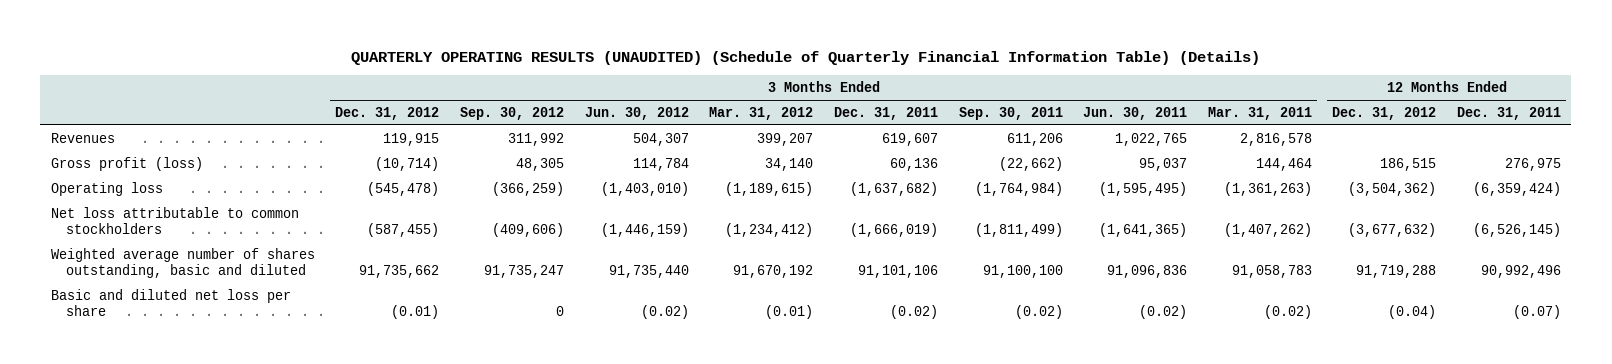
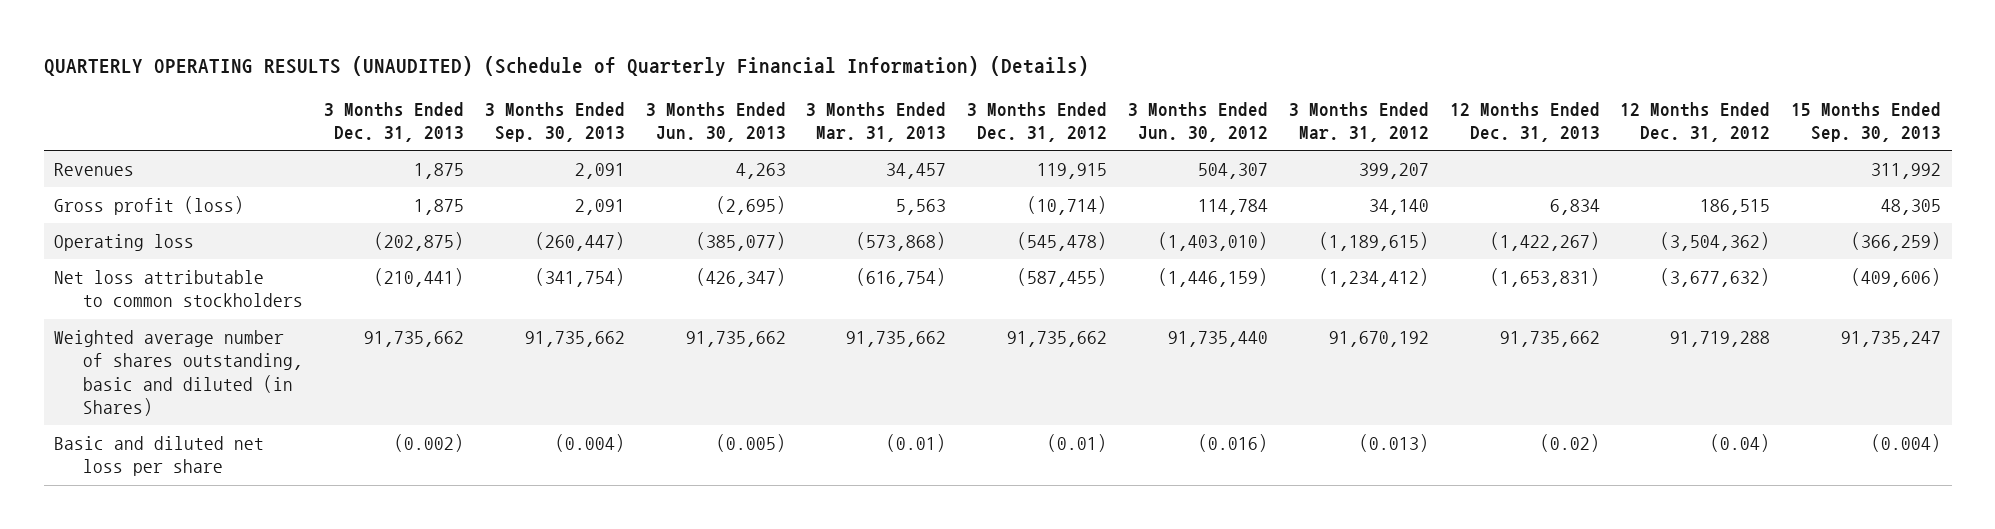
- QUARTERLY OPERATING RESULTS (UNAUDITED) (Schedule of Quarterly Financial Information Table) (Details)
+ QUARTERLY OPERATING RESULTS (UNAUDITED) (Schedule of Quarterly Financial Information) (Details)
- | 3 Months Ended Dec. 31, 2012 | 3 Months Ended Sep. 30, 2012 | 3 Months Ended Jun. 30, 2012 | 3 Months Ended Mar. 31, 2012 | 3 Months Ended Dec. 31, 2011 | 3 Months Ended Sep. 30, 2011 | 3 Months Ended Jun. 30, 2011 | 3 Months Ended Mar. 31, 2011 | 12 Months Ended Dec. 31, 2012 | 12 Months Ended Dec. 31, 2011
+ | 3 Months Ended Dec. 31, 2013 | 3 Months Ended Sep. 30, 2013 | 3 Months Ended Jun. 30, 2013 | 3 Months Ended Mar. 31, 2013 | 3 Months Ended Dec. 31, 2012 | 3 Months Ended Jun. 30, 2012 | 3 Months Ended Mar. 31, 2012 | 12 Months Ended Dec. 31, 2013 | 12 Months Ended Dec. 31, 2012 | 15 Months Ended Sep. 30, 2013
- Weighted average number of shares outstanding, basic and diluted | 91,735,662 | 91,735,247 | 91,735,440 | 91,670,192 | 91,101,106 | 91,100,100 | 91,096,836 | 91,058,783 | 91,719,288 | 90,992,496
- Basic and diluted net loss per share | (0.01) | 0 | (0.02) | (0.01) | (0.02) | (0.02) | (0.02) | (0.02) | (0.04) | (0.07)
+ Weighted average number of shares outstanding, basic and diluted (in Shares) | 91,735,662 | 91,735,662 | 91,735,662 | 91,735,662 | 91,735,662 | 91,735,440 | 91,670,192 | 91,735,662 | 91,719,288 | 91,735,247
+ Basic and diluted net loss per share | (0.002) | (0.004) | (0.005) | (0.01) | (0.01) | (0.016) | (0.013) | (0.02) | (0.04) | (0.004)

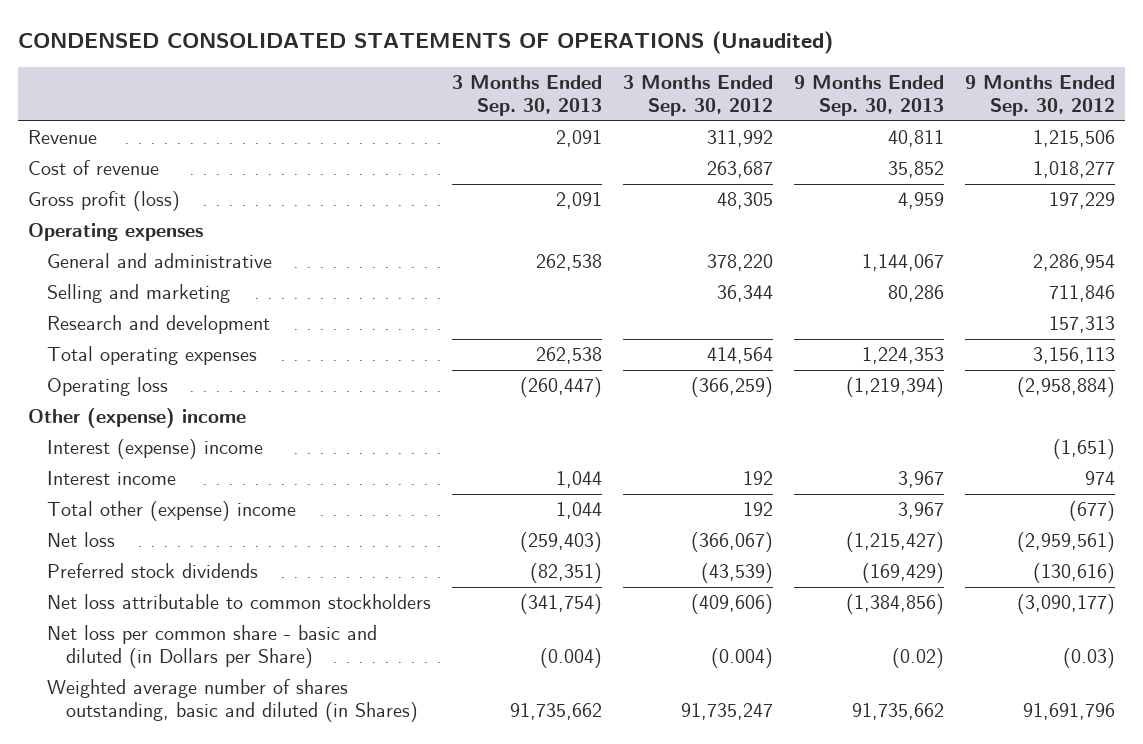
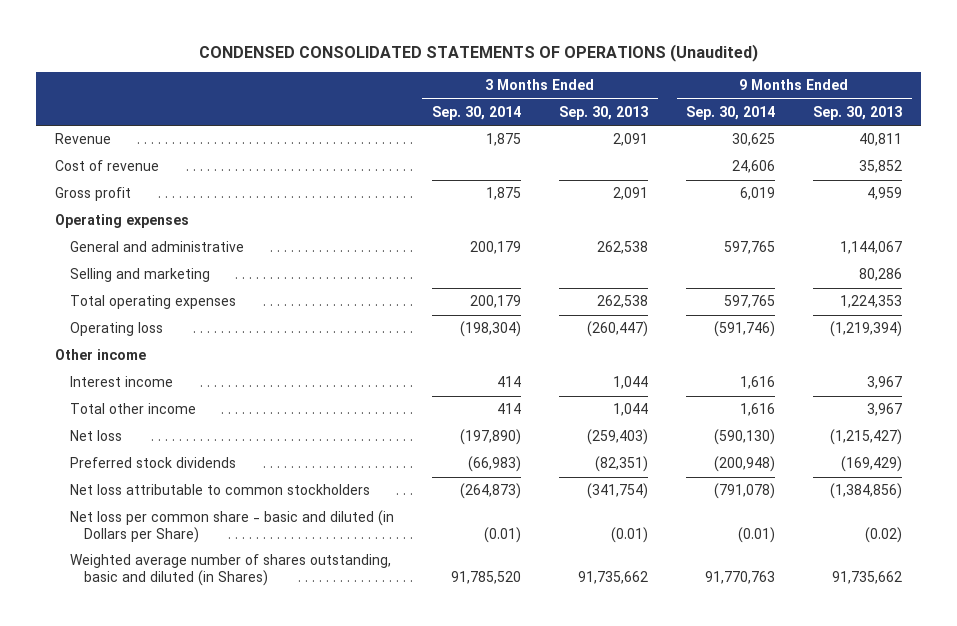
- | 3 Months Ended Sep. 30, 2013 | 3 Months Ended Sep. 30, 2012 | 9 Months Ended Sep. 30, 2013 | 9 Months Ended Sep. 30, 2012
+ | 3 Months Ended Sep. 30, 2014 | 3 Months Ended Sep. 30, 2013 | 9 Months Ended Sep. 30, 2014 | 9 Months Ended Sep. 30, 2013
- Gross profit (loss) | 2,091 | 48,305 | 4,959 | 197,229
+ Gross profit | 1,875 | 2,091 | 6,019 | 4,959
- Research and development | | | | 157,313
- Other (expense) income
- Interest (expense) income | | | | (1,651)
+ Other income
- Total other (expense) income | 1,044 | 192 | 3,967 | (677)
+ Total other income | 414 | 1,044 | 1,616 | 3,967
- Net loss per common share - basic and diluted (in Dollars per Share) | (0.004) | (0.004) | (0.02) | (0.03)
+ Net loss per common share - basic and diluted (in Dollars per Share) | (0.01) | (0.01) | (0.01) | (0.02)

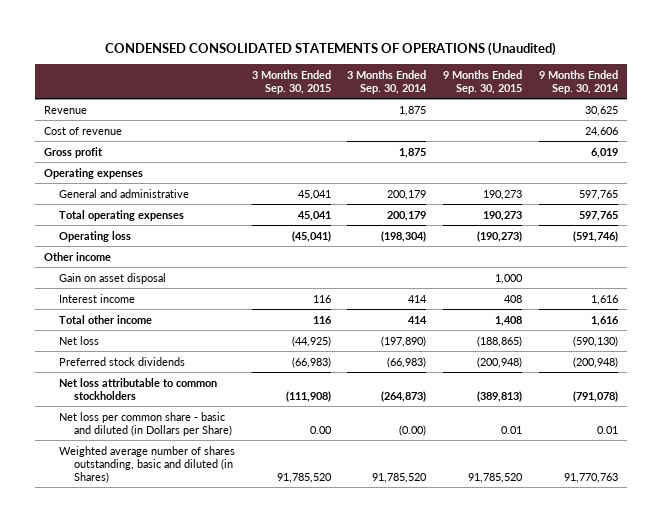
- | 3 Months Ended Sep. 30, 2014 | 3 Months Ended Sep. 30, 2013 | 9 Months Ended Sep. 30, 2014 | 9 Months Ended Sep. 30, 2013
+ | 3 Months Ended Sep. 30, 2015 | 3 Months Ended Sep. 30, 2014 | 9 Months Ended Sep. 30, 2015 | 9 Months Ended Sep. 30, 2014
- Selling and marketing | | | | 80,286
+ Gain on asset disposal | | | 1,000 |
- Net loss per common share - basic and diluted (in Dollars per Share) | (0.01) | (0.01) | (0.01) | (0.02)
+ Net loss per common share - basic and diluted (in Dollars per Share) | 0.00 | (0.00) | 0.01 | 0.01

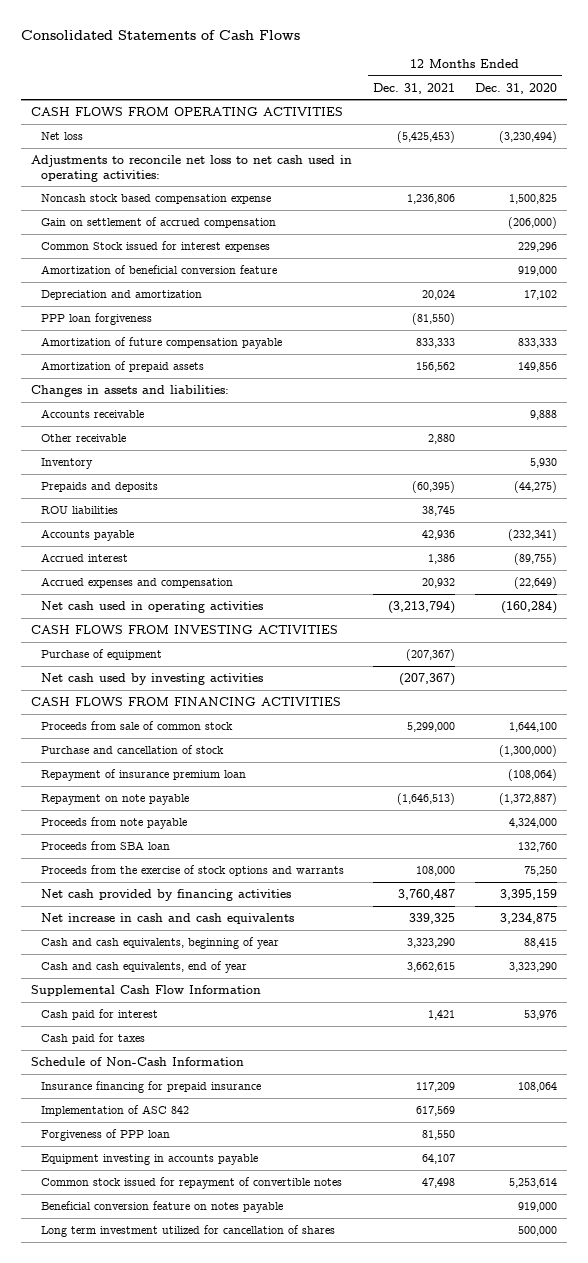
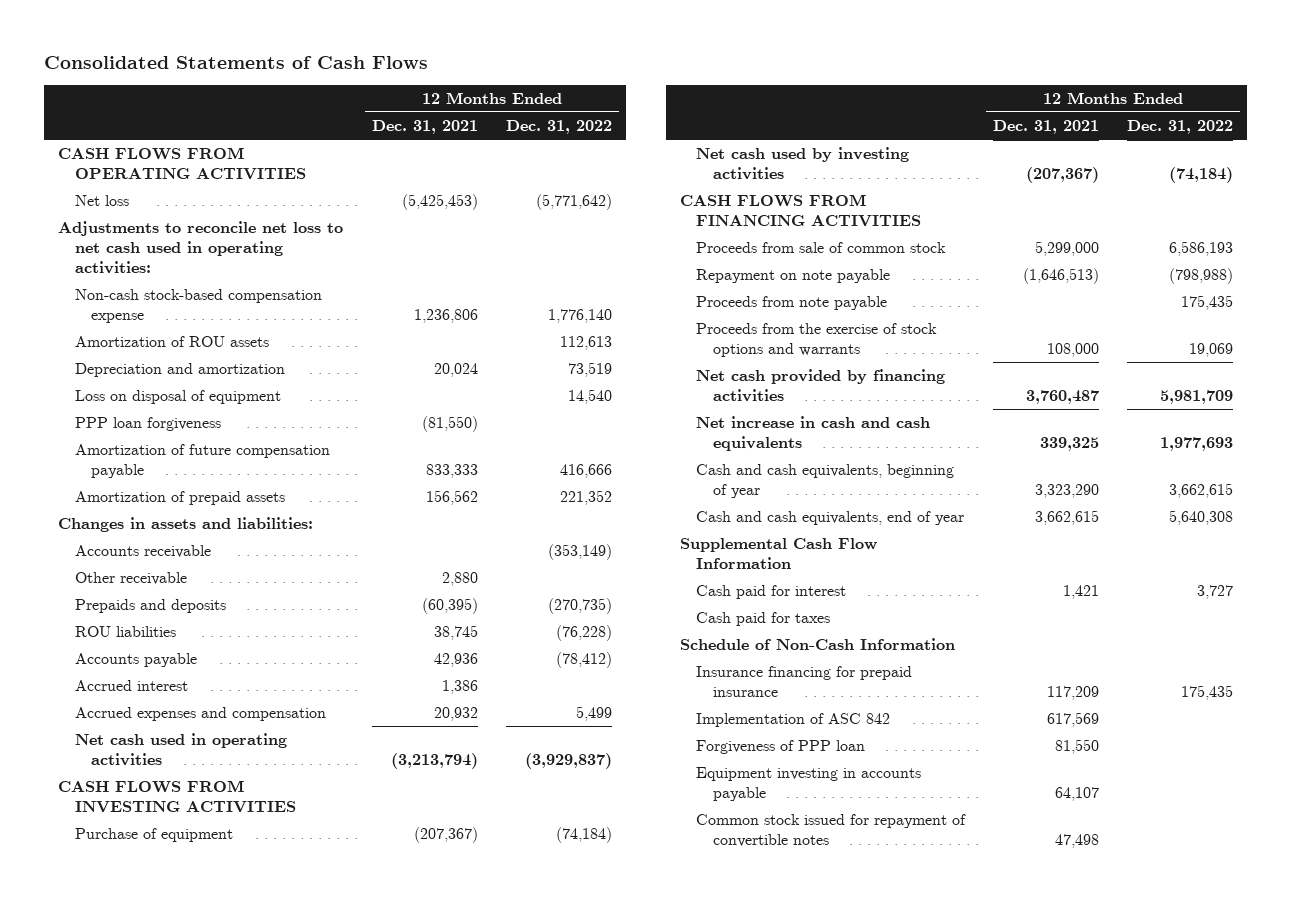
- | 12 Months Ended Dec. 31, 2021 | 12 Months Ended Dec. 31, 2020
+ | 12 Months Ended Dec. 31, 2021 | 12 Months Ended Dec. 31, 2022
- Noncash stock based compensation expense | 1,236,806 | 1,500,825
- Gain on settlement of accrued compensation | | (206,000)
- Common Stock issued for interest expenses | | 229,296
- Amortization of beneficial conversion feature | | 919,000
+ Non-cash stock-based compensation expense | 1,236,806 | 1,776,140
+ Amortization of ROU assets | | 112,613
+ Loss on disposal of equipment | | 14,540
- Inventory | | 5,930
- Purchase and cancellation of stock | | (1,300,000)
- Repayment of insurance premium loan | | (108,064)
- Proceeds from SBA loan | | 132,760
- Beneficial conversion feature on notes payable | | 919,000
- Long term investment utilized for cancellation of shares | | 500,000

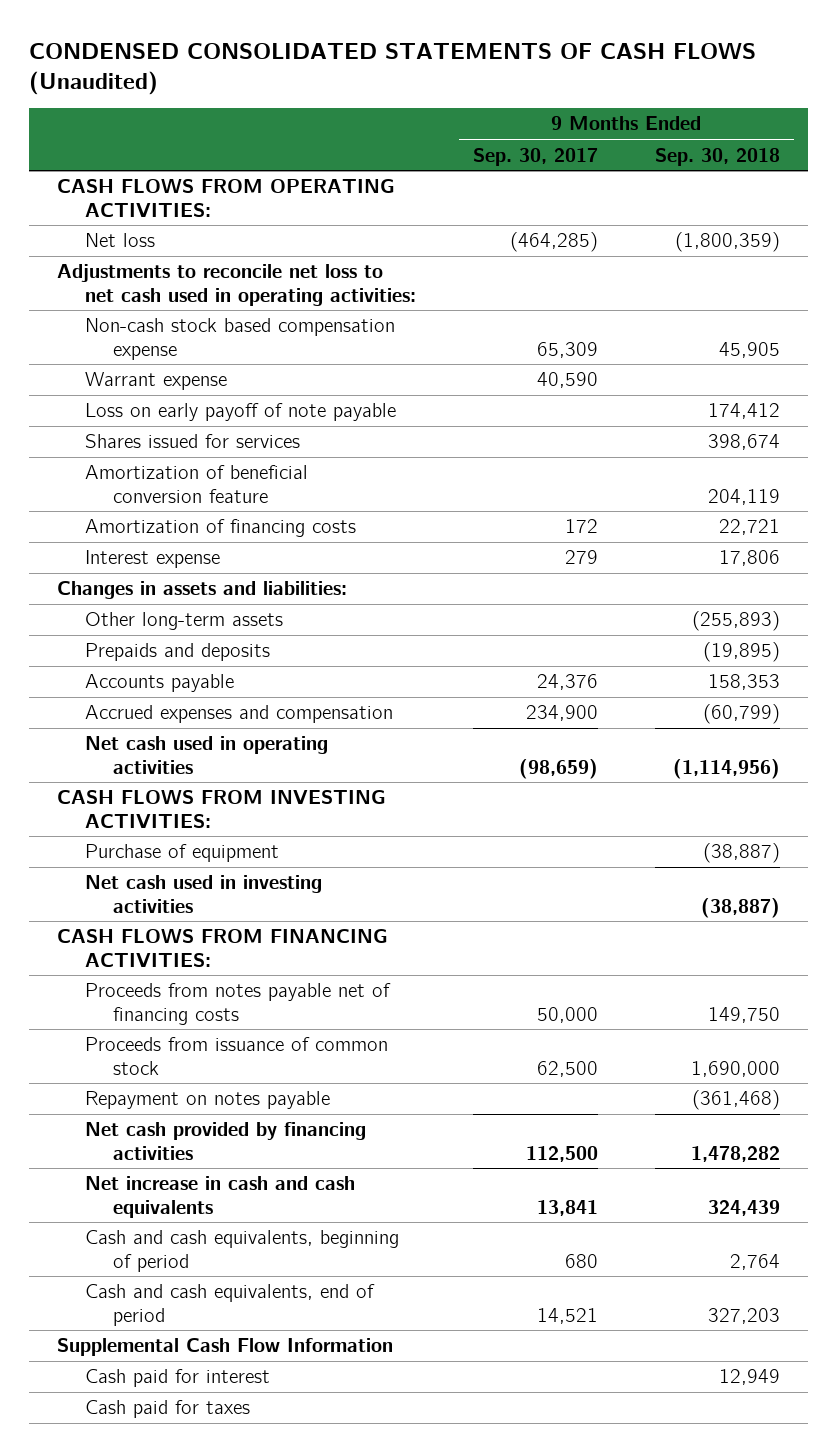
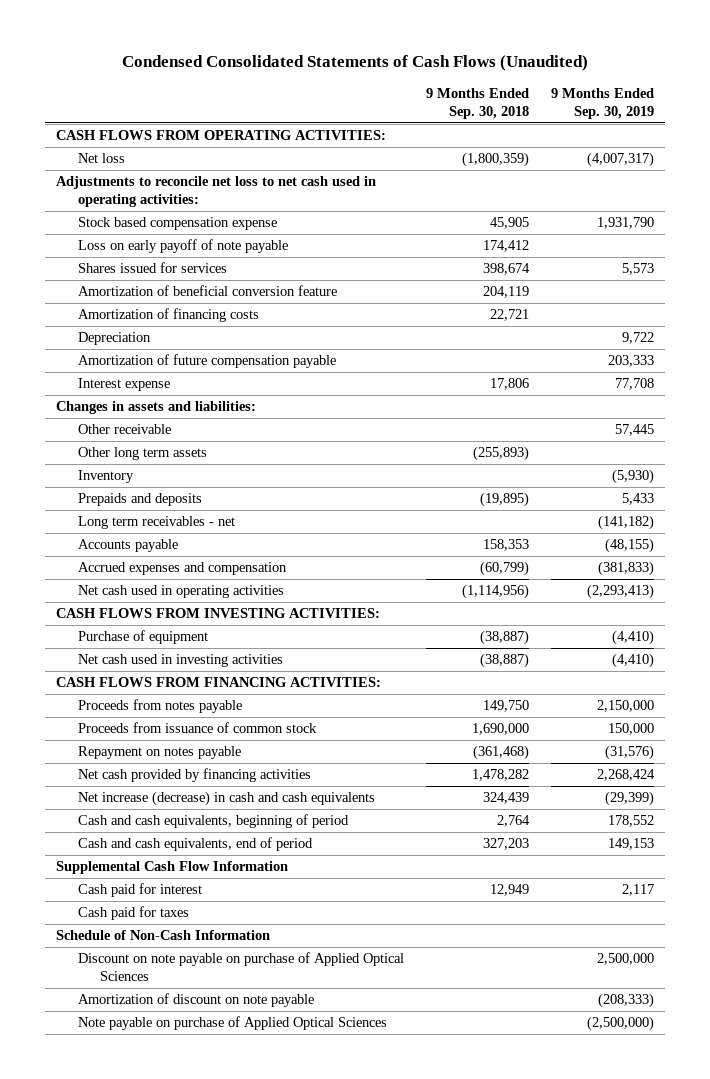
- CONDENSED CONSOLIDATED STATEMENTS OF CASH FLOWS (Unaudited)
+ Condensed Consolidated Statements of Cash Flows (Unaudited)
- | 9 Months Ended Sep. 30, 2017 | 9 Months Ended Sep. 30, 2018
+ | 9 Months Ended Sep. 30, 2018 | 9 Months Ended Sep. 30, 2019
- Non-cash stock based compensation expense | 65,309 | 45,905
- Warrant expense | 40,590 |
+ Stock based compensation expense | 45,905 | 1,931,790
+ Depreciation | | 9,722
+ Amortization of future compensation payable | | 203,333
- Other long-term assets | | (255,893)
+ Other receivable | | 57,445
+ Other long term assets | (255,893) |
+ Inventory | | (5,930)
+ Long term receivables - net | | (141,182)
- Proceeds from notes payable net of financing costs | 50,000 | 149,750
+ Proceeds from notes payable | 149,750 | 2,150,000
- Net increase in cash and cash equivalents | 13,841 | 324,439
+ Net increase (decrease) in cash and cash equivalents | 324,439 | (29,399)
+ Schedule of Non-Cash Information
+ Discount on note payable on purchase of Applied Optical Sciences | | 2,500,000
+ Amortization of discount on note payable | | (208,333)
+ Note payable on purchase of Applied Optical Sciences | | (2,500,000)

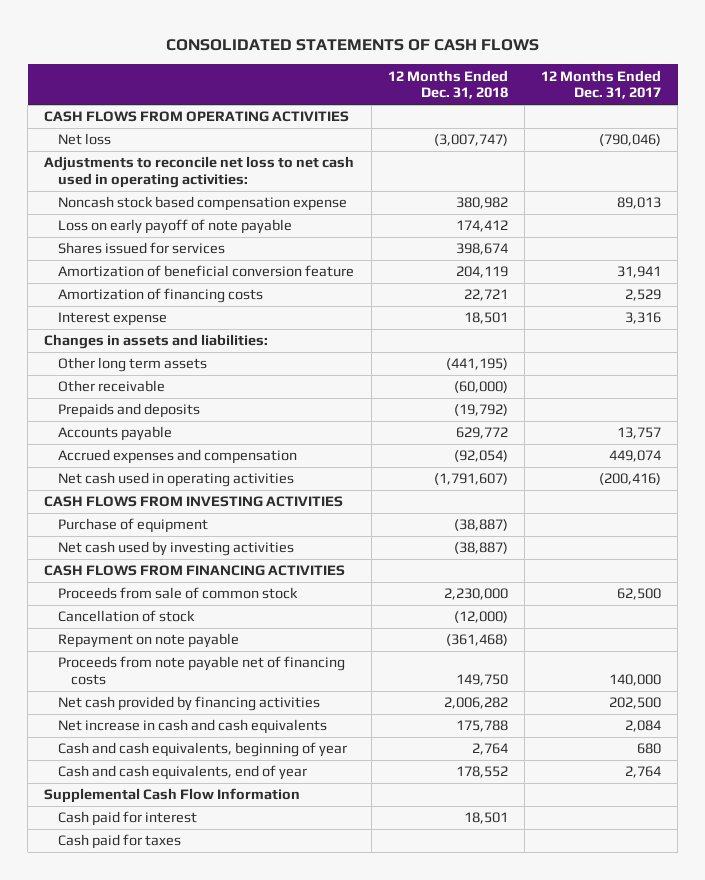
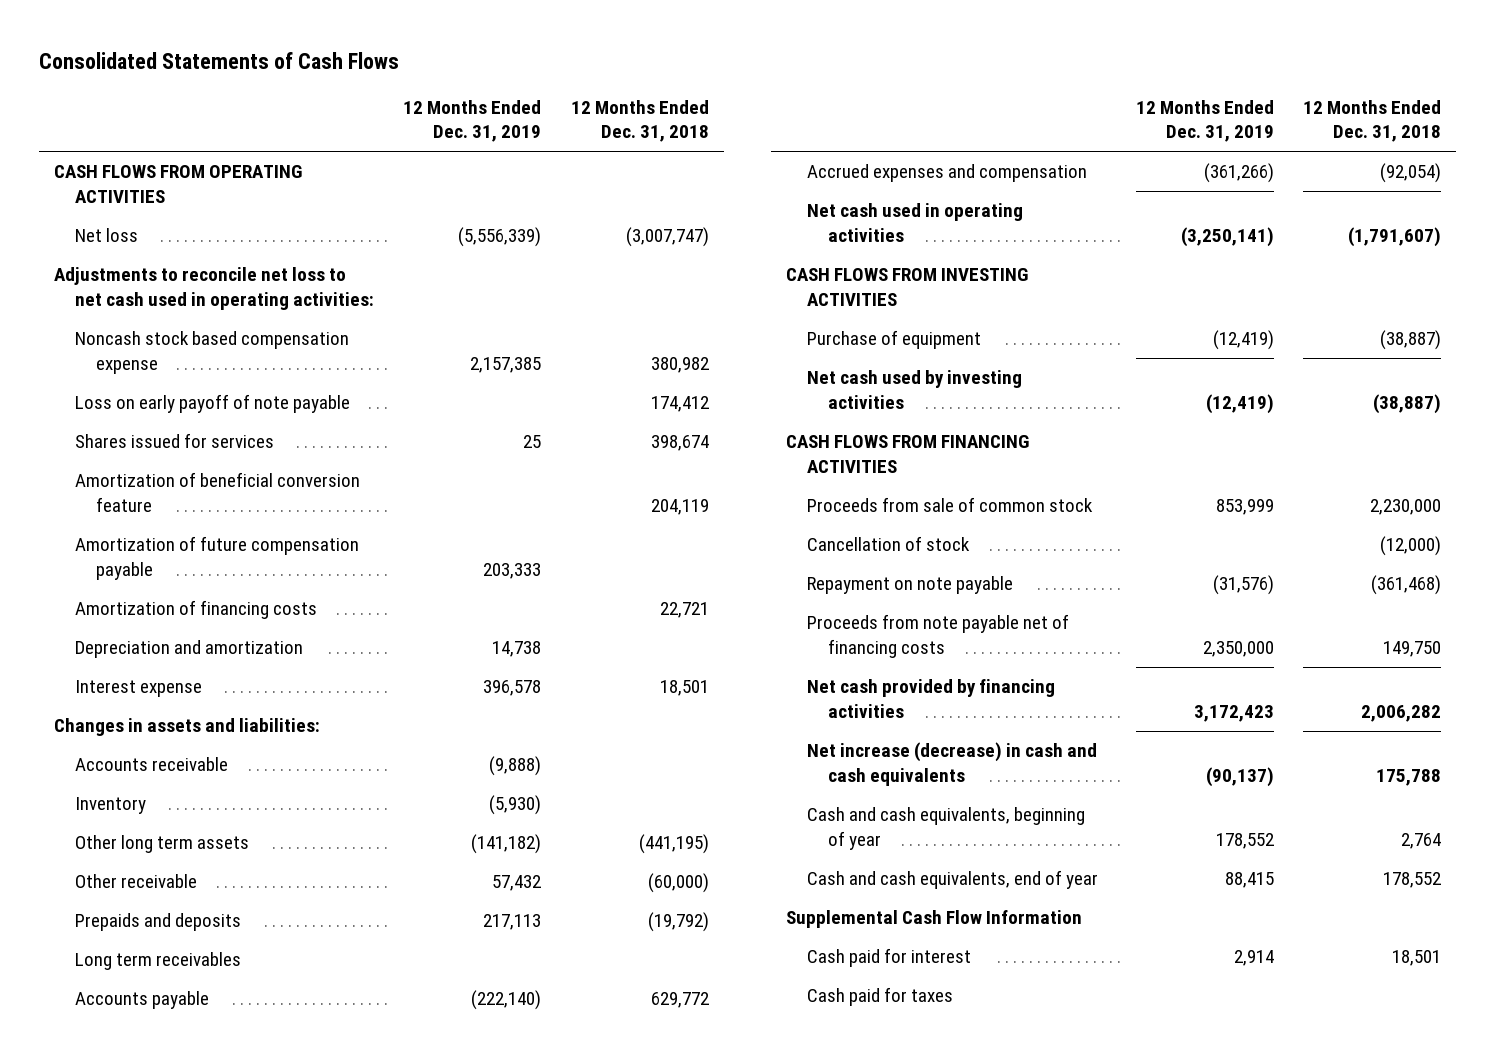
- CONSOLIDATED STATEMENTS OF CASH FLOWS
+ Consolidated Statements of Cash Flows
- | 12 Months Ended Dec. 31, 2018 | 12 Months Ended Dec. 31, 2017
+ | 12 Months Ended Dec. 31, 2019 | 12 Months Ended Dec. 31, 2018
+ Amortization of future compensation payable | 203,333 |
+ Depreciation and amortization | 14,738 |
+ Accounts receivable | (9,888) |
+ Inventory | (5,930) |
+ Long term receivables
- Net increase in cash and cash equivalents | 175,788 | 2,084
+ Net increase (decrease) in cash and cash equivalents | (90,137) | 175,788

